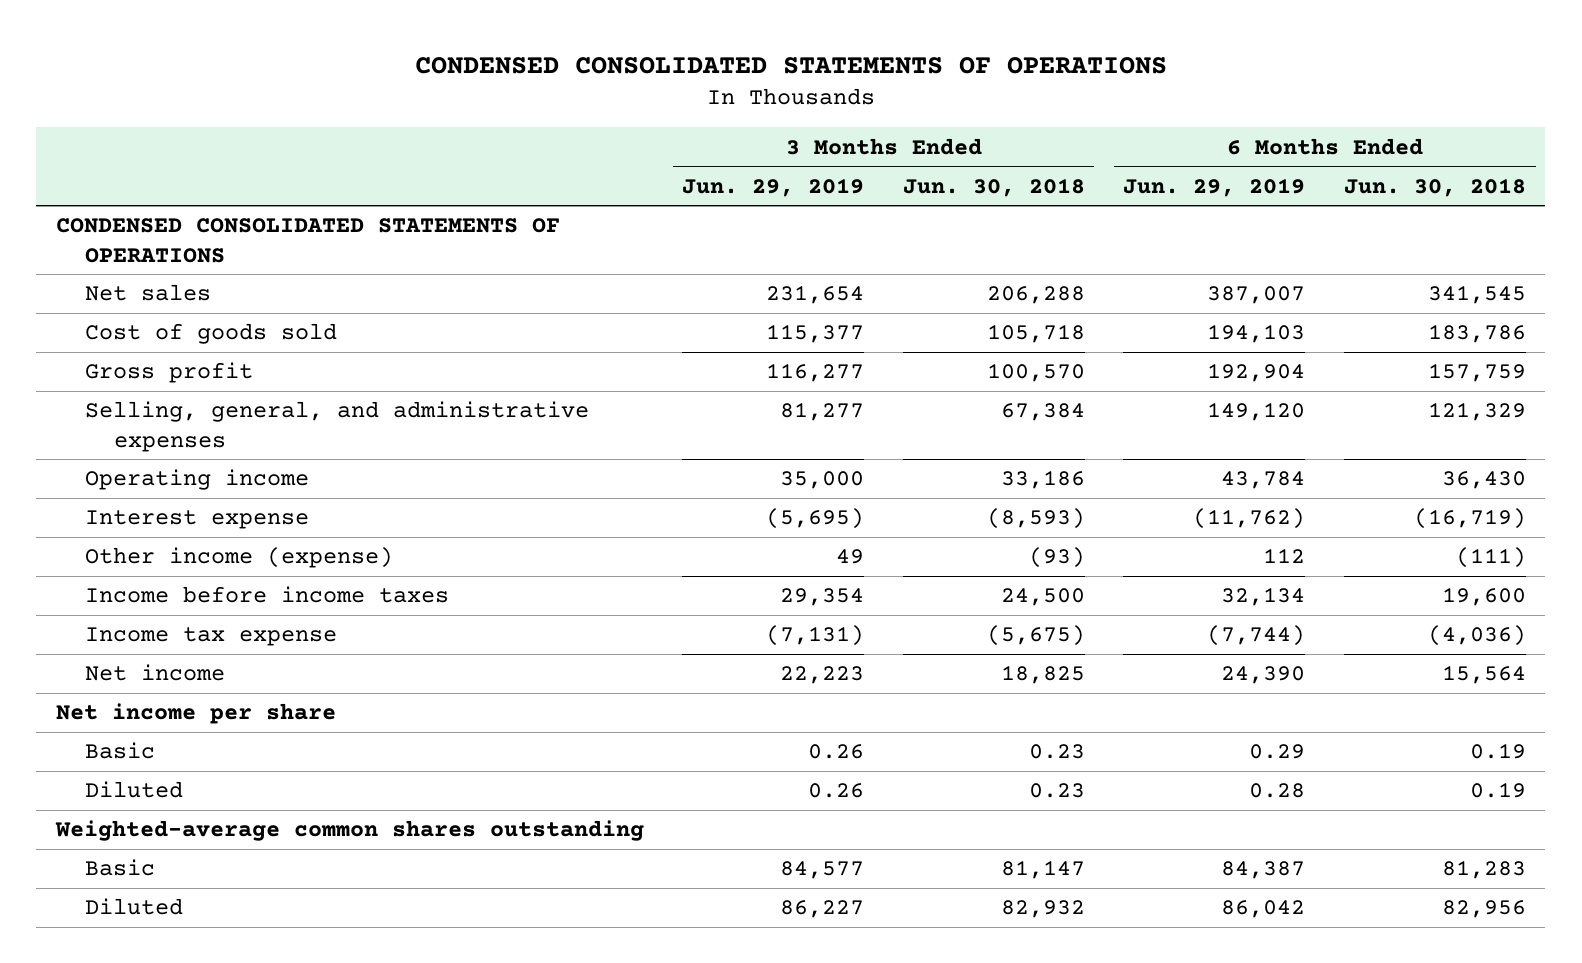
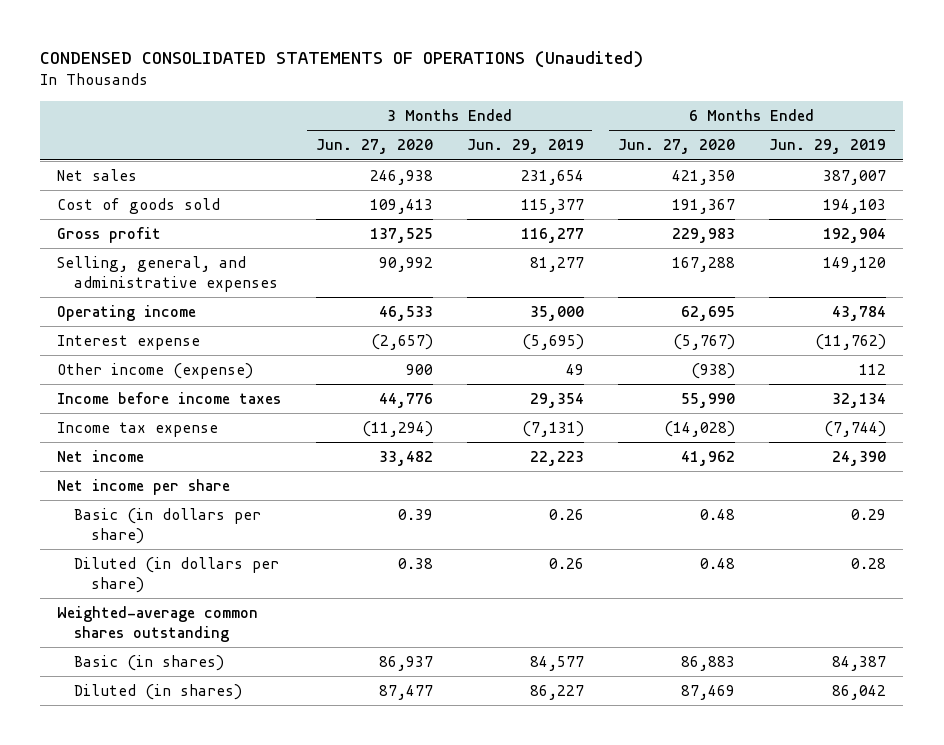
- CONDENSED CONSOLIDATED STATEMENTS OF OPERATIONS
+ CONDENSED CONSOLIDATED STATEMENTS OF OPERATIONS (Unaudited)
- | 3 Months Ended Jun. 29, 2019 | 3 Months Ended Jun. 30, 2018 | 6 Months Ended Jun. 29, 2019 | 6 Months Ended Jun. 30, 2018
+ | 3 Months Ended Jun. 27, 2020 | 3 Months Ended Jun. 29, 2019 | 6 Months Ended Jun. 27, 2020 | 6 Months Ended Jun. 29, 2019
- CONDENSED CONSOLIDATED STATEMENTS OF OPERATIONS
- Basic | 0.26 | 0.23 | 0.29 | 0.19
- Diluted | 0.26 | 0.23 | 0.28 | 0.19
+ Basic (in dollars per share) | 0.39 | 0.26 | 0.48 | 0.29
+ Diluted (in dollars per share) | 0.38 | 0.26 | 0.48 | 0.28
- Basic | 84,577 | 81,147 | 84,387 | 81,283
- Diluted | 86,227 | 82,932 | 86,042 | 82,956
+ Basic (in shares) | 86,937 | 84,577 | 86,883 | 84,387
+ Diluted (in shares) | 87,477 | 86,227 | 87,469 | 86,042

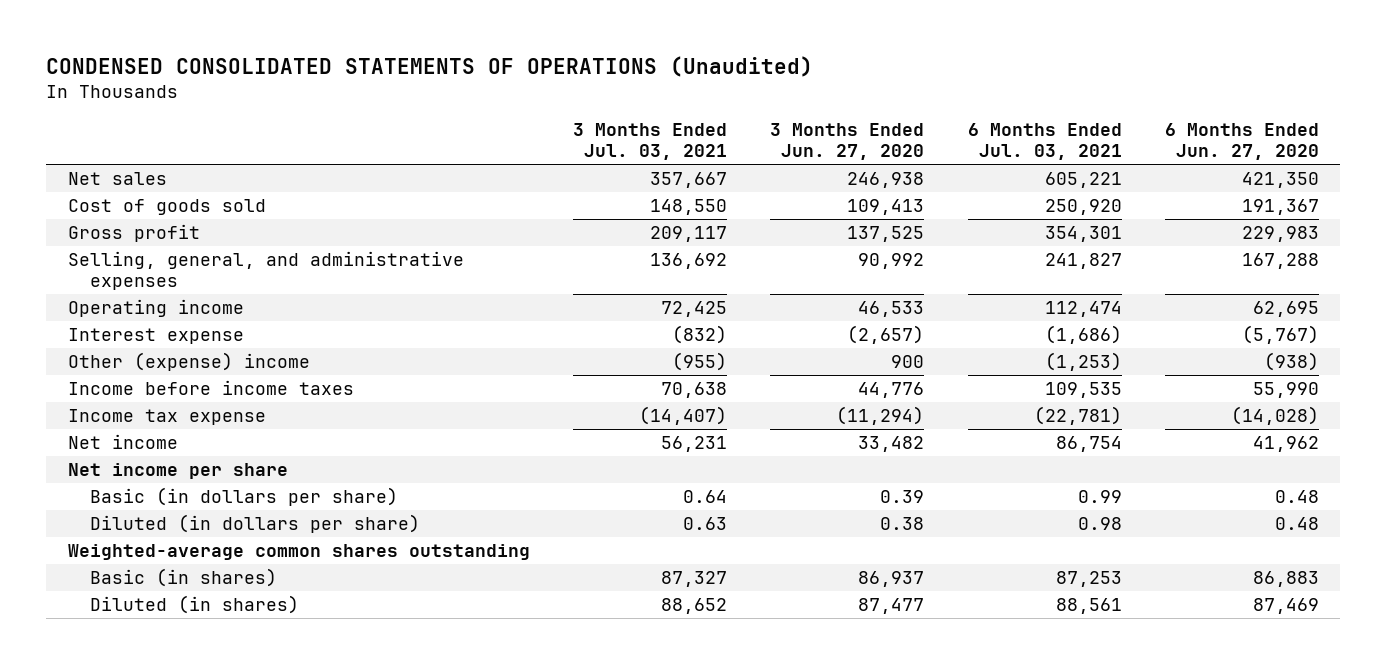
- | 3 Months Ended Jun. 27, 2020 | 3 Months Ended Jun. 29, 2019 | 6 Months Ended Jun. 27, 2020 | 6 Months Ended Jun. 29, 2019
+ | 3 Months Ended Jul. 03, 2021 | 3 Months Ended Jun. 27, 2020 | 6 Months Ended Jul. 03, 2021 | 6 Months Ended Jun. 27, 2020
- Other income (expense) | 900 | 49 | (938) | 112
+ Other (expense) income | (955) | 900 | (1,253) | (938)

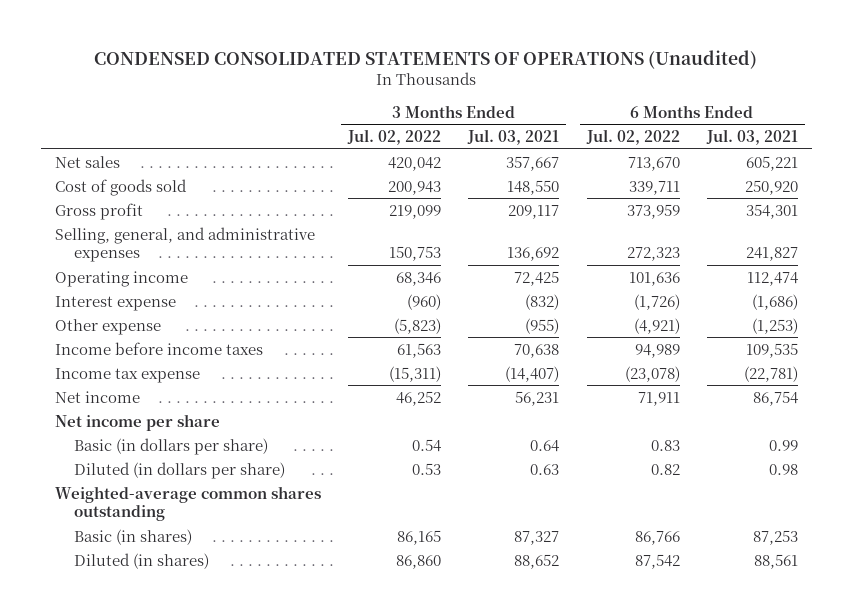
- | 3 Months Ended Jul. 03, 2021 | 3 Months Ended Jun. 27, 2020 | 6 Months Ended Jul. 03, 2021 | 6 Months Ended Jun. 27, 2020
+ | 3 Months Ended Jul. 02, 2022 | 3 Months Ended Jul. 03, 2021 | 6 Months Ended Jul. 02, 2022 | 6 Months Ended Jul. 03, 2021
- Other (expense) income | (955) | 900 | (1,253) | (938)
+ Other expense | (5,823) | (955) | (4,921) | (1,253)

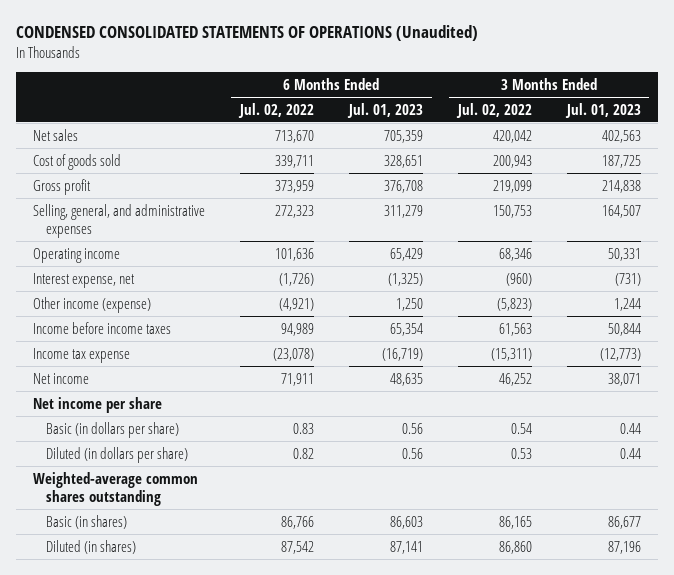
- | 3 Months Ended Jul. 02, 2022 | 3 Months Ended Jul. 03, 2021 | 6 Months Ended Jul. 02, 2022 | 6 Months Ended Jul. 03, 2021
+ | 6 Months Ended Jul. 02, 2022 | 6 Months Ended Jul. 01, 2023 | 3 Months Ended Jul. 02, 2022 | 3 Months Ended Jul. 01, 2023
- Interest expense | (960) | (832) | (1,726) | (1,686)
- Other expense | (5,823) | (955) | (4,921) | (1,253)
+ Interest expense, net | (1,726) | (1,325) | (960) | (731)
+ Other income (expense) | (4,921) | 1,250 | (5,823) | 1,244

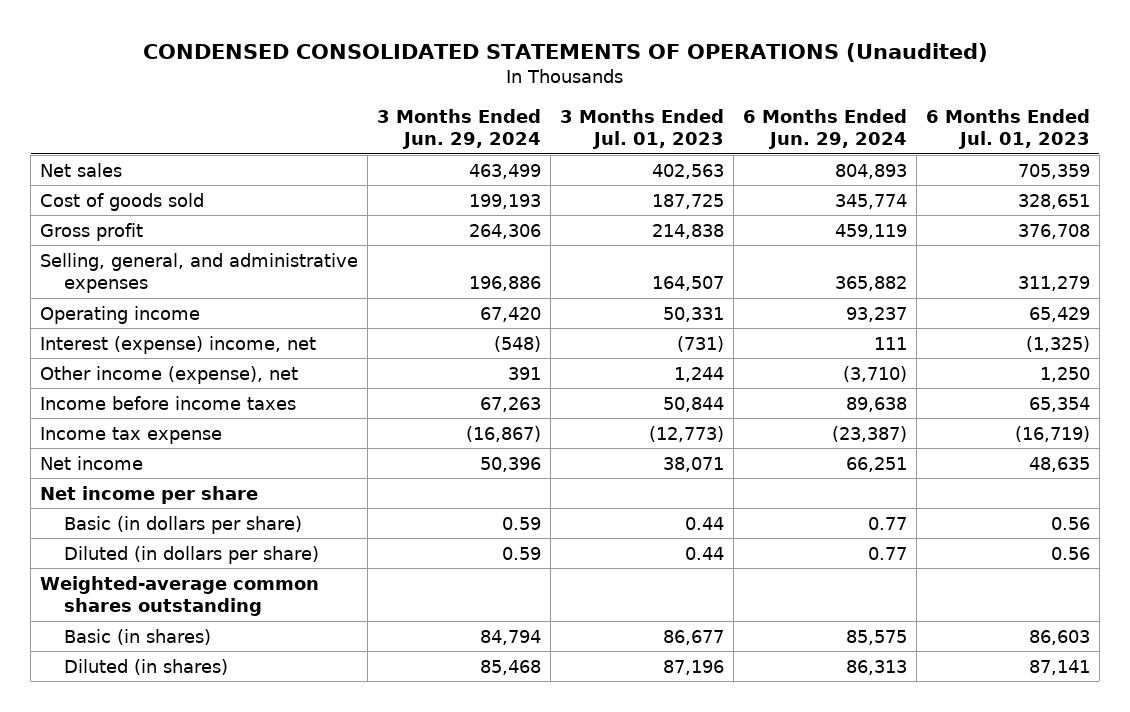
- | 6 Months Ended Jul. 02, 2022 | 6 Months Ended Jul. 01, 2023 | 3 Months Ended Jul. 02, 2022 | 3 Months Ended Jul. 01, 2023
+ | 3 Months Ended Jun. 29, 2024 | 3 Months Ended Jul. 01, 2023 | 6 Months Ended Jun. 29, 2024 | 6 Months Ended Jul. 01, 2023
- Interest expense, net | (1,726) | (1,325) | (960) | (731)
- Other income (expense) | (4,921) | 1,250 | (5,823) | 1,244
+ Interest (expense) income, net | (548) | (731) | 111 | (1,325)
+ Other income (expense), net | 391 | 1,244 | (3,710) | 1,250

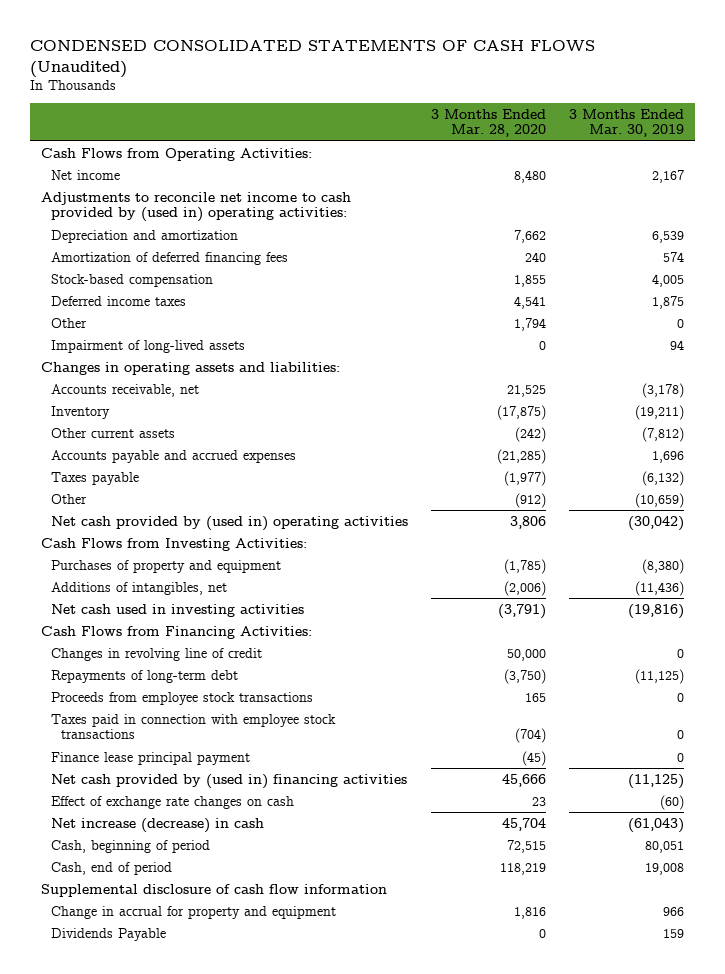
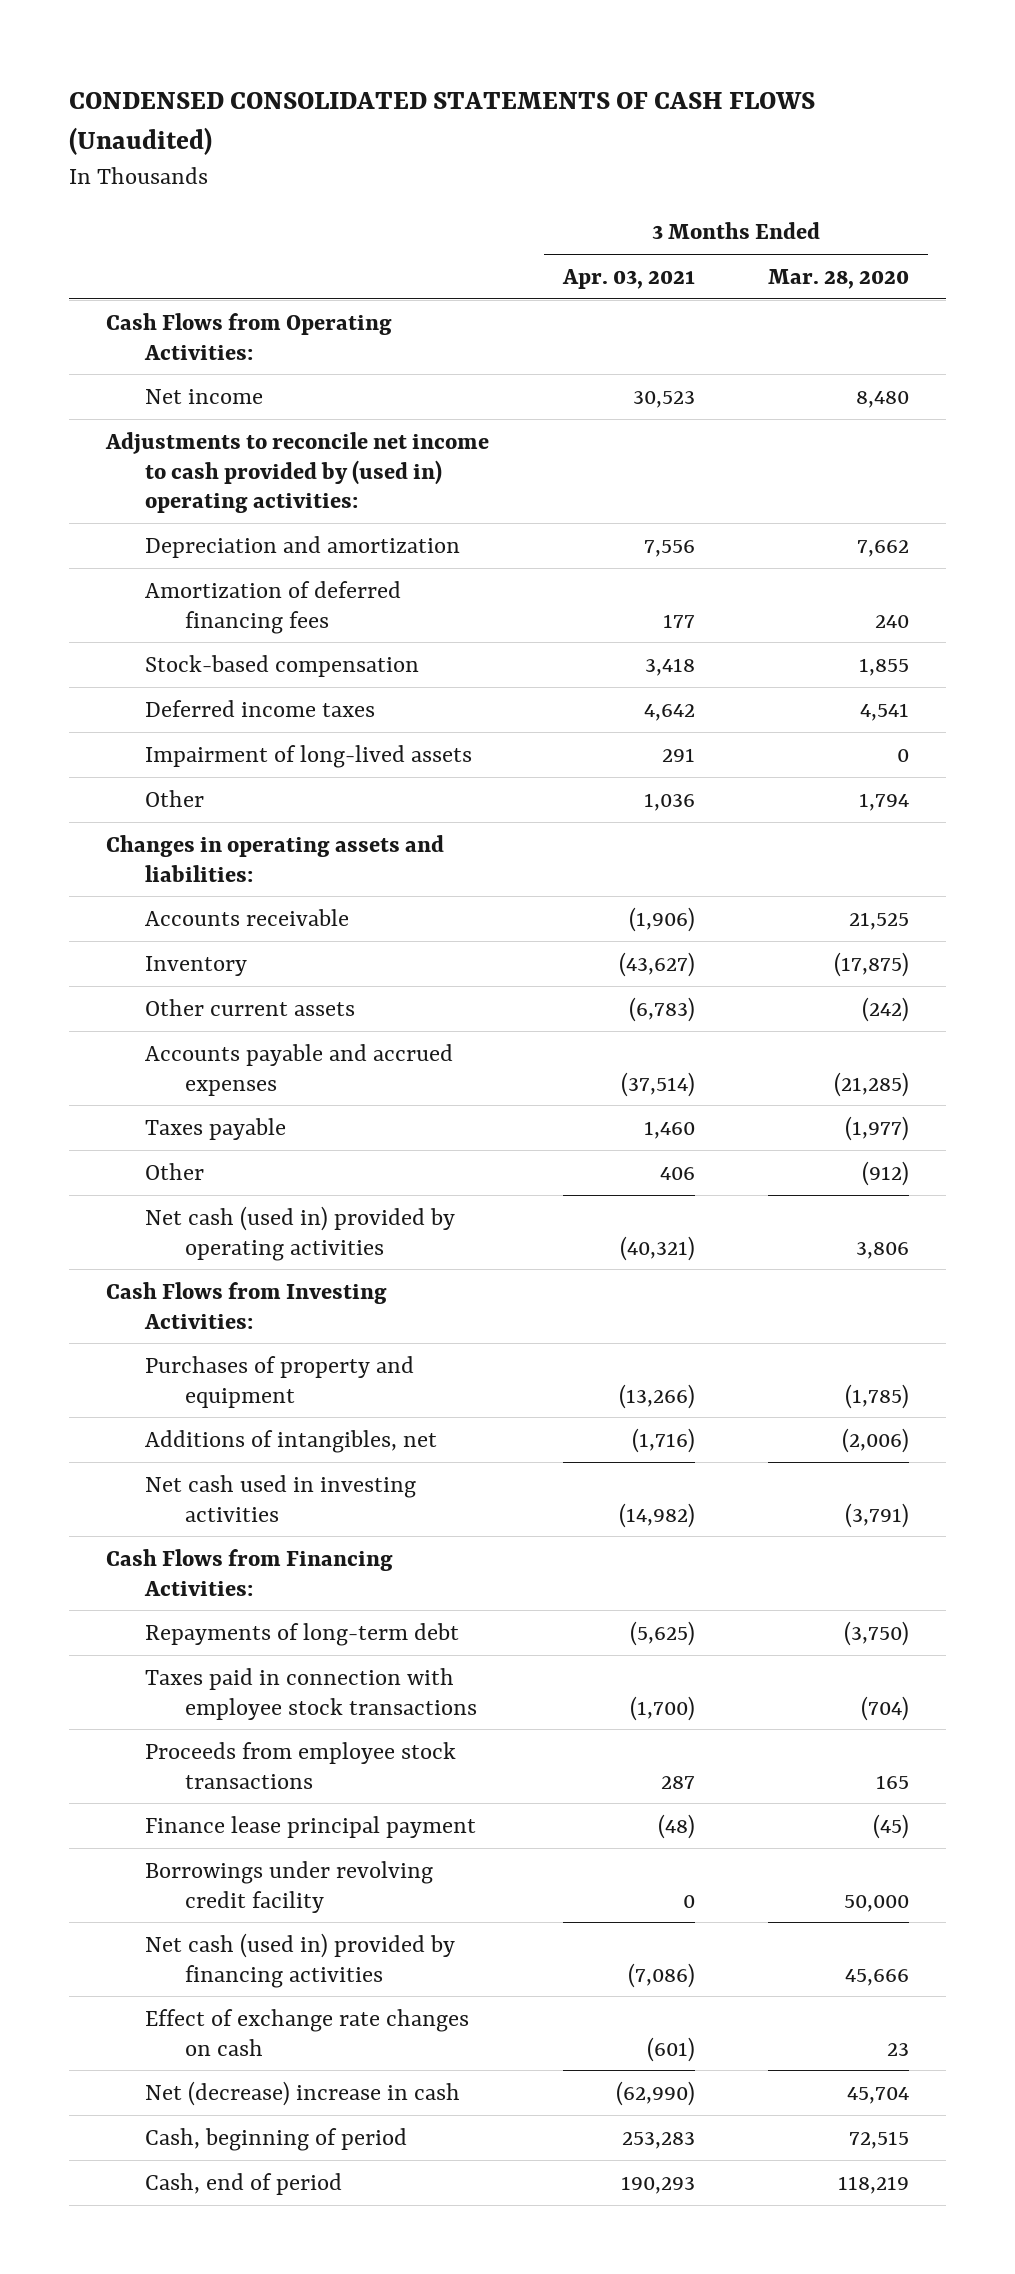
- | 3 Months Ended Mar. 28, 2020 | 3 Months Ended Mar. 30, 2019
+ | 3 Months Ended Apr. 03, 2021 | 3 Months Ended Mar. 28, 2020
moved down: Other | 1,036 | 1,794
- Accounts receivable, net | 21,525 | (3,178)
+ Accounts receivable | (1,906) | 21,525
- Net cash provided by (used in) operating activities | 3,806 | (30,042)
+ Net cash (used in) provided by operating activities | (40,321) | 3,806
- Changes in revolving line of credit | 50,000 | 0
moved down: Proceeds from employee stock transactions | 287 | 165
- Net cash provided by (used in) financing activities | 45,666 | (11,125)
+ Borrowings under revolving credit facility | 0 | 50,000
+ Net cash (used in) provided by financing activities | (7,086) | 45,666
- Net increase (decrease) in cash | 45,704 | (61,043)
+ Net (decrease) increase in cash | (62,990) | 45,704
- Supplemental disclosure of cash flow information
- Change in accrual for property and equipment | 1,816 | 966
- Dividends Payable | 0 | 159

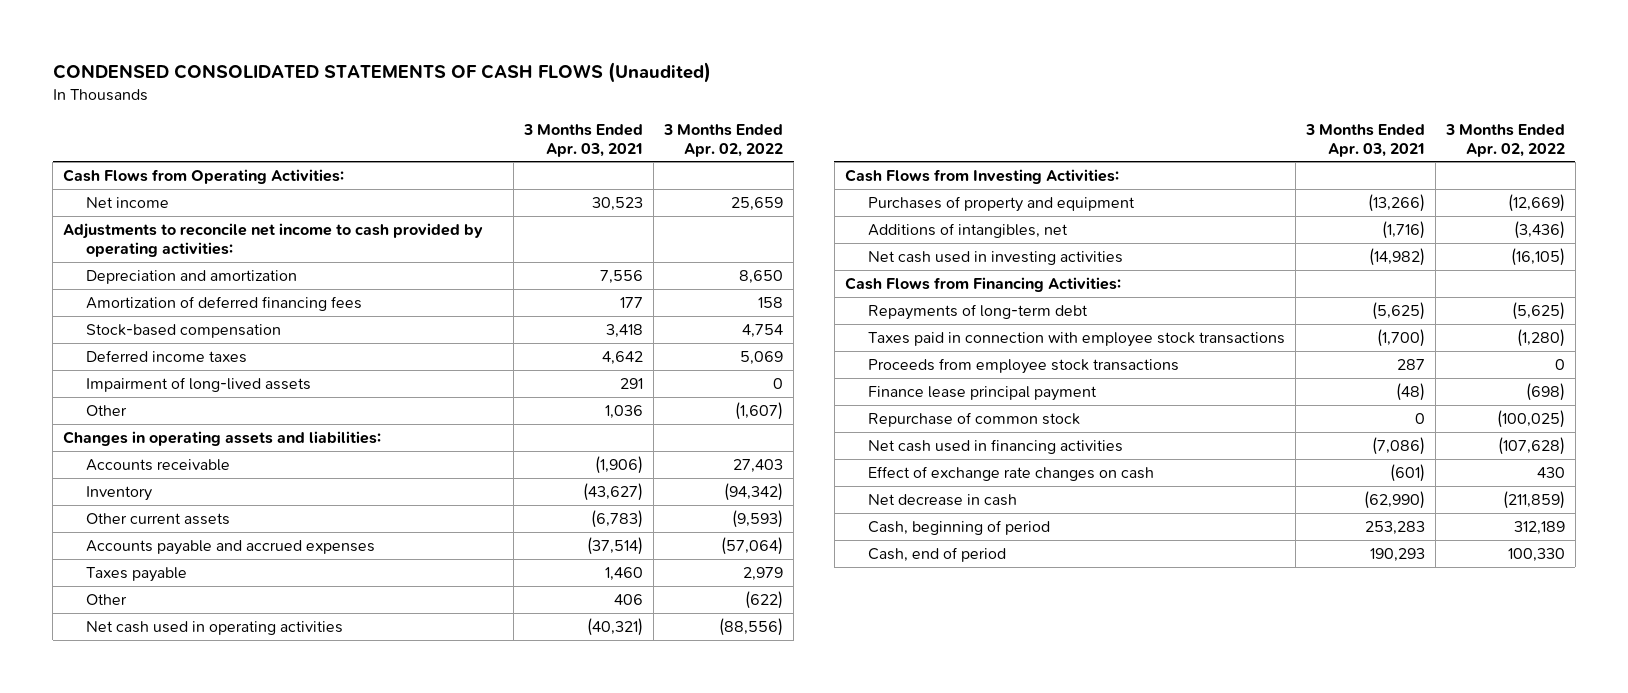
- | 3 Months Ended Apr. 03, 2021 | 3 Months Ended Mar. 28, 2020
+ | 3 Months Ended Apr. 03, 2021 | 3 Months Ended Apr. 02, 2022
- Adjustments to reconcile net income to cash provided by (used in) operating activities:
+ Adjustments to reconcile net income to cash provided by operating activities:
- Net cash (used in) provided by operating activities | (40,321) | 3,806
+ Net cash used in operating activities | (40,321) | (88,556)
- Borrowings under revolving credit facility | 0 | 50,000
- Net cash (used in) provided by financing activities | (7,086) | 45,666
+ Repurchase of common stock | 0 | (100,025)
+ Net cash used in financing activities | (7,086) | (107,628)
- Net (decrease) increase in cash | (62,990) | 45,704
+ Net decrease in cash | (62,990) | (211,859)

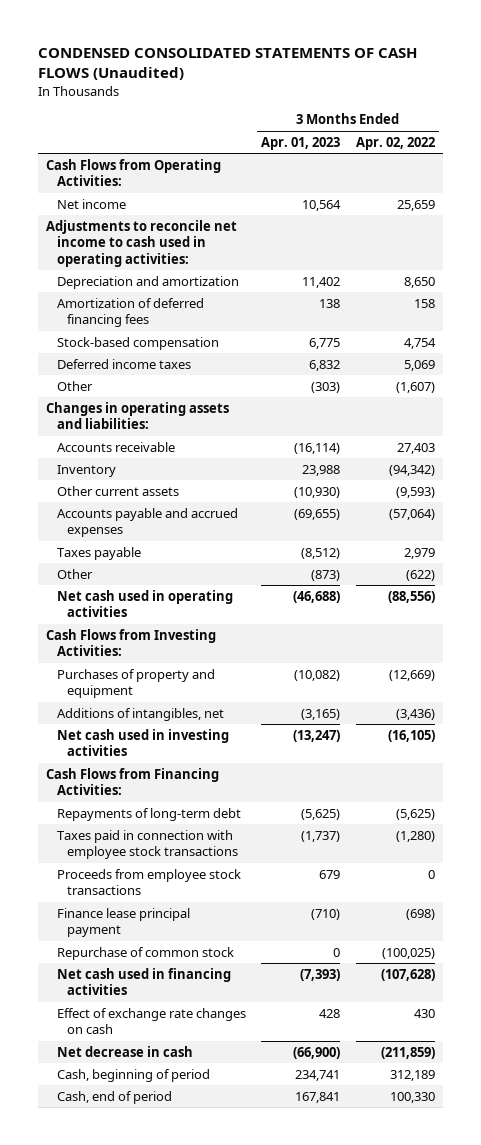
- | 3 Months Ended Apr. 03, 2021 | 3 Months Ended Apr. 02, 2022
+ | 3 Months Ended Apr. 01, 2023 | 3 Months Ended Apr. 02, 2022
- Adjustments to reconcile net income to cash provided by operating activities:
+ Adjustments to reconcile net income to cash used in operating activities:
- Impairment of long-lived assets | 291 | 0

